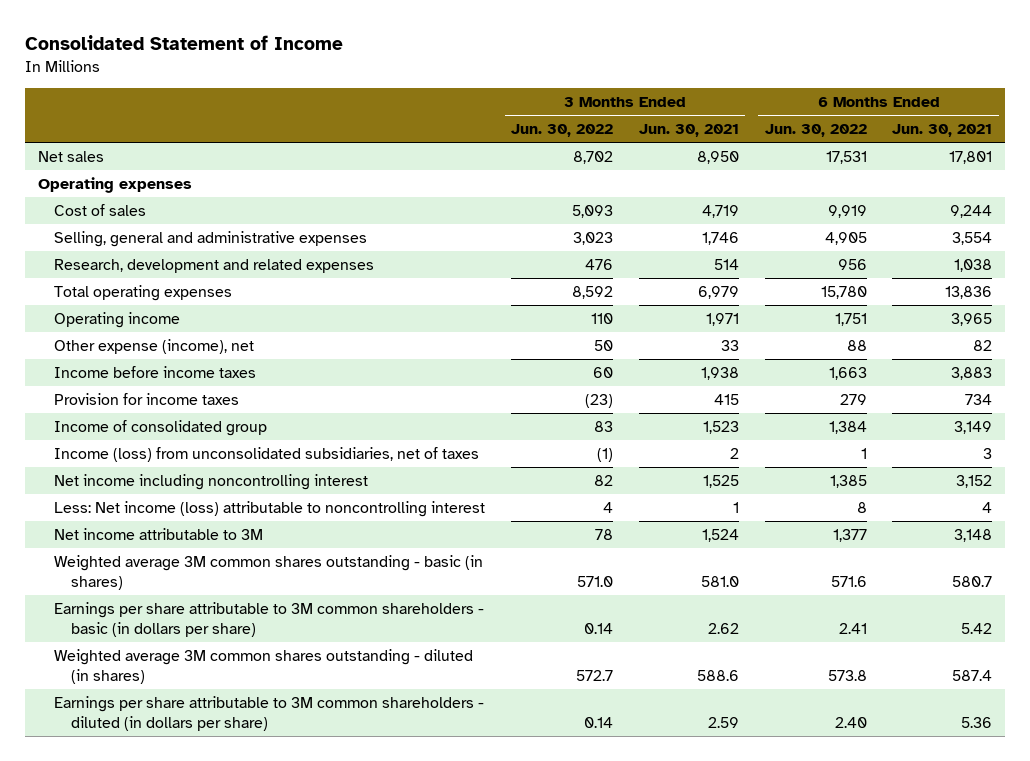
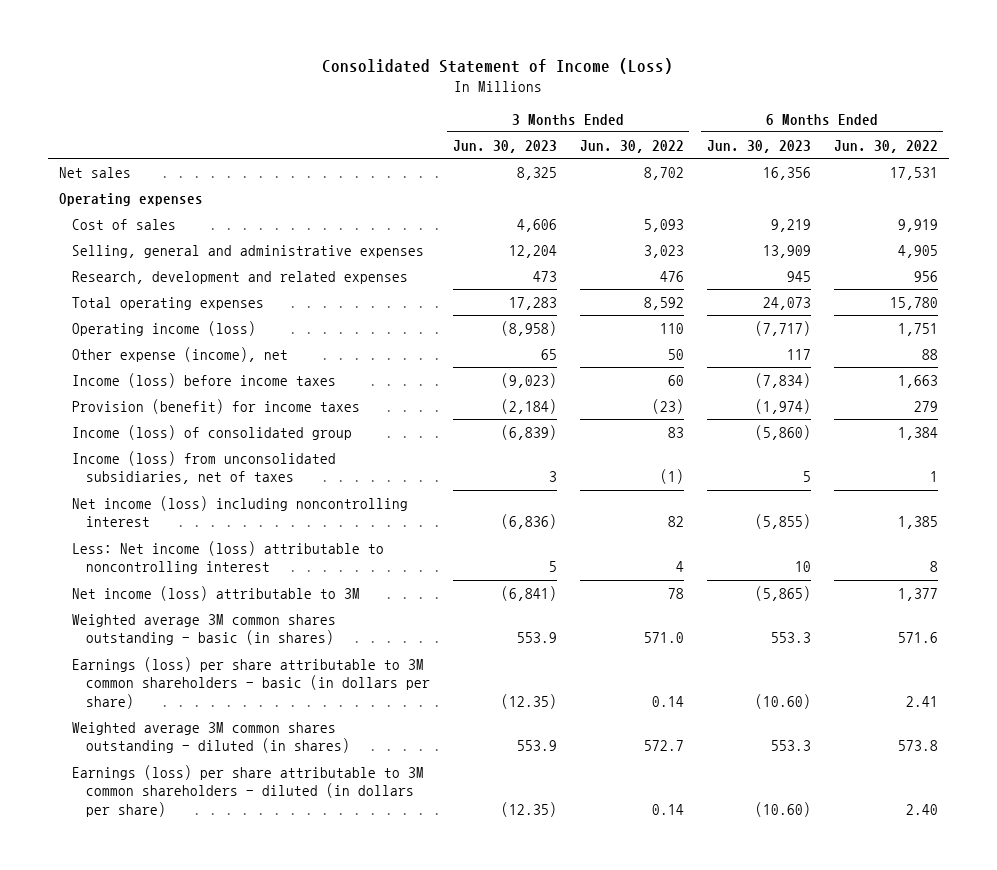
- Consolidated Statement of Income
+ Consolidated Statement of Income (Loss)
- | 3 Months Ended Jun. 30, 2022 | 3 Months Ended Jun. 30, 2021 | 6 Months Ended Jun. 30, 2022 | 6 Months Ended Jun. 30, 2021
+ | 3 Months Ended Jun. 30, 2023 | 3 Months Ended Jun. 30, 2022 | 6 Months Ended Jun. 30, 2023 | 6 Months Ended Jun. 30, 2022
- Operating income | 110 | 1,971 | 1,751 | 3,965
+ Operating income (loss) | (8,958) | 110 | (7,717) | 1,751
- Income before income taxes | 60 | 1,938 | 1,663 | 3,883
- Provision for income taxes | (23) | 415 | 279 | 734
- Income of consolidated group | 83 | 1,523 | 1,384 | 3,149
+ Income (loss) before income taxes | (9,023) | 60 | (7,834) | 1,663
+ Provision (benefit) for income taxes | (2,184) | (23) | (1,974) | 279
+ Income (loss) of consolidated group | (6,839) | 83 | (5,860) | 1,384
- Net income including noncontrolling interest | 82 | 1,525 | 1,385 | 3,152
+ Net income (loss) including noncontrolling interest | (6,836) | 82 | (5,855) | 1,385
- Net income attributable to 3M | 78 | 1,524 | 1,377 | 3,148
+ Net income (loss) attributable to 3M | (6,841) | 78 | (5,865) | 1,377
- Earnings per share attributable to 3M common shareholders - basic (in dollars per share) | 0.14 | 2.62 | 2.41 | 5.42
+ Earnings (loss) per share attributable to 3M common shareholders - basic (in dollars per share) | (12.35) | 0.14 | (10.60) | 2.41
- Earnings per share attributable to 3M common shareholders - diluted (in dollars per share) | 0.14 | 2.59 | 2.40 | 5.36
+ Earnings (loss) per share attributable to 3M common shareholders - diluted (in dollars per share) | (12.35) | 0.14 | (10.60) | 2.40

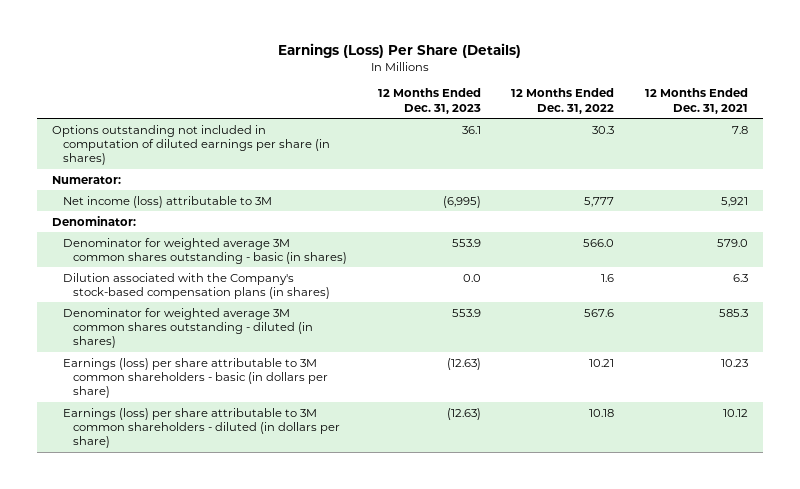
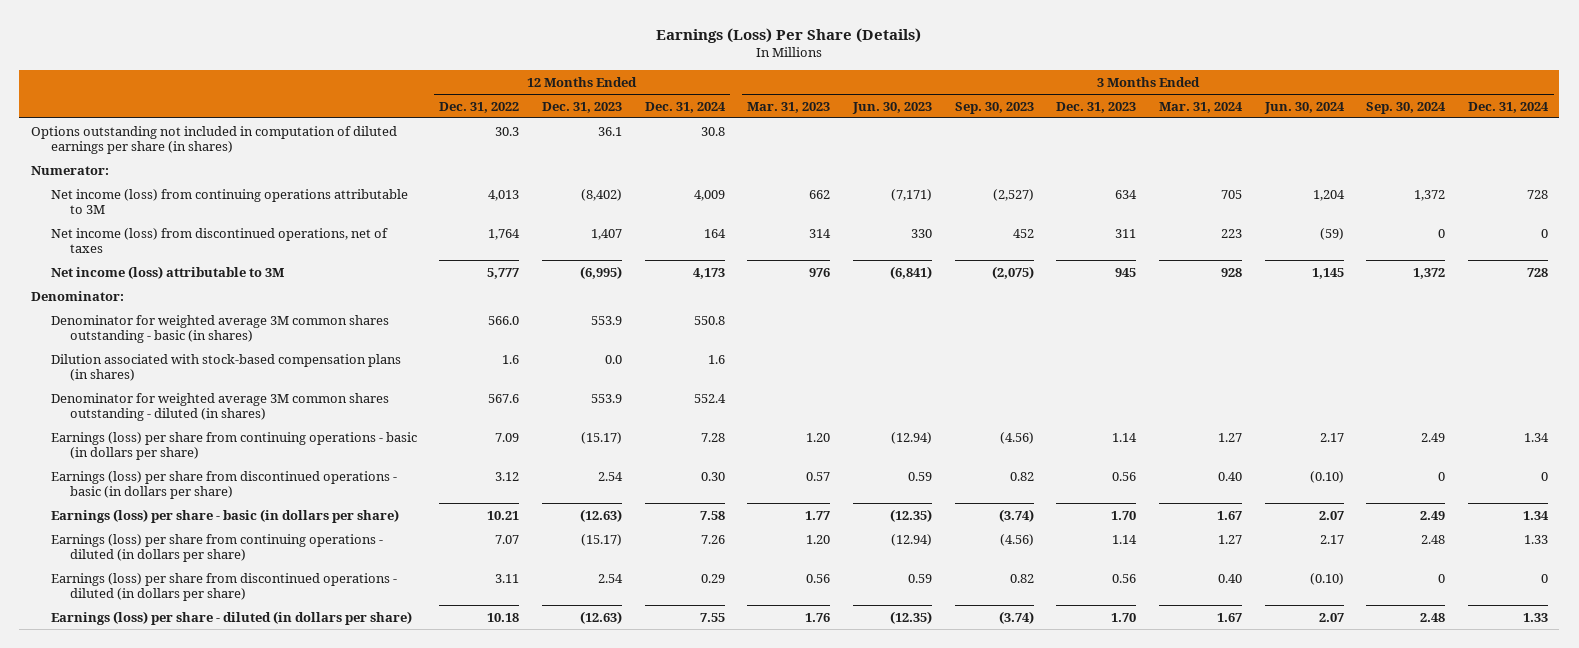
- | 12 Months Ended Dec. 31, 2023 | 12 Months Ended Dec. 31, 2022 | 12 Months Ended Dec. 31, 2021
+ | 12 Months Ended Dec. 31, 2022 | 12 Months Ended Dec. 31, 2023 | 12 Months Ended Dec. 31, 2024 | 3 Months Ended Mar. 31, 2023 | 3 Months Ended Jun. 30, 2023 | 3 Months Ended Sep. 30, 2023 | 3 Months Ended Dec. 31, 2023 | 3 Months Ended Mar. 31, 2024 | 3 Months Ended Jun. 30, 2024 | 3 Months Ended Sep. 30, 2024 | 3 Months Ended Dec. 31, 2024
+ Net income (loss) from continuing operations attributable to 3M | 4,013 | (8,402) | 4,009 | 662 | (7,171) | (2,527) | 634 | 705 | 1,204 | 1,372 | 728
+ Net income (loss) from discontinued operations, net of taxes | 1,764 | 1,407 | 164 | 314 | 330 | 452 | 311 | 223 | (59) | 0 | 0
- Dilution associated with the Company's stock-based compensation plans (in shares) | 0.0 | 1.6 | 6.3
+ Dilution associated with stock-based compensation plans (in shares) | 1.6 | 0.0 | 1.6 | | | | | | | |
- Earnings (loss) per share attributable to 3M common shareholders - basic (in dollars per share) | (12.63) | 10.21 | 10.23
- Earnings (loss) per share attributable to 3M common shareholders - diluted (in dollars per share) | (12.63) | 10.18 | 10.12
+ Earnings (loss) per share from continuing operations - basic (in dollars per share) | 7.09 | (15.17) | 7.28 | 1.20 | (12.94) | (4.56) | 1.14 | 1.27 | 2.17 | 2.49 | 1.34
+ Earnings (loss) per share from discontinued operations - basic (in dollars per share) | 3.12 | 2.54 | 0.30 | 0.57 | 0.59 | 0.82 | 0.56 | 0.40 | (0.10) | 0 | 0
+ Earnings (loss) per share - basic (in dollars per share) | 10.21 | (12.63) | 7.58 | 1.77 | (12.35) | (3.74) | 1.70 | 1.67 | 2.07 | 2.49 | 1.34
+ Earnings (loss) per share from continuing operations - diluted (in dollars per share) | 7.07 | (15.17) | 7.26 | 1.20 | (12.94) | (4.56) | 1.14 | 1.27 | 2.17 | 2.48 | 1.33
+ Earnings (loss) per share from discontinued operations - diluted (in dollars per share) | 3.11 | 2.54 | 0.29 | 0.56 | 0.59 | 0.82 | 0.56 | 0.40 | (0.10) | 0 | 0
+ Earnings (loss) per share - diluted (in dollars per share) | 10.18 | (12.63) | 7.55 | 1.76 | (12.35) | (3.74) | 1.70 | 1.67 | 2.07 | 2.48 | 1.33

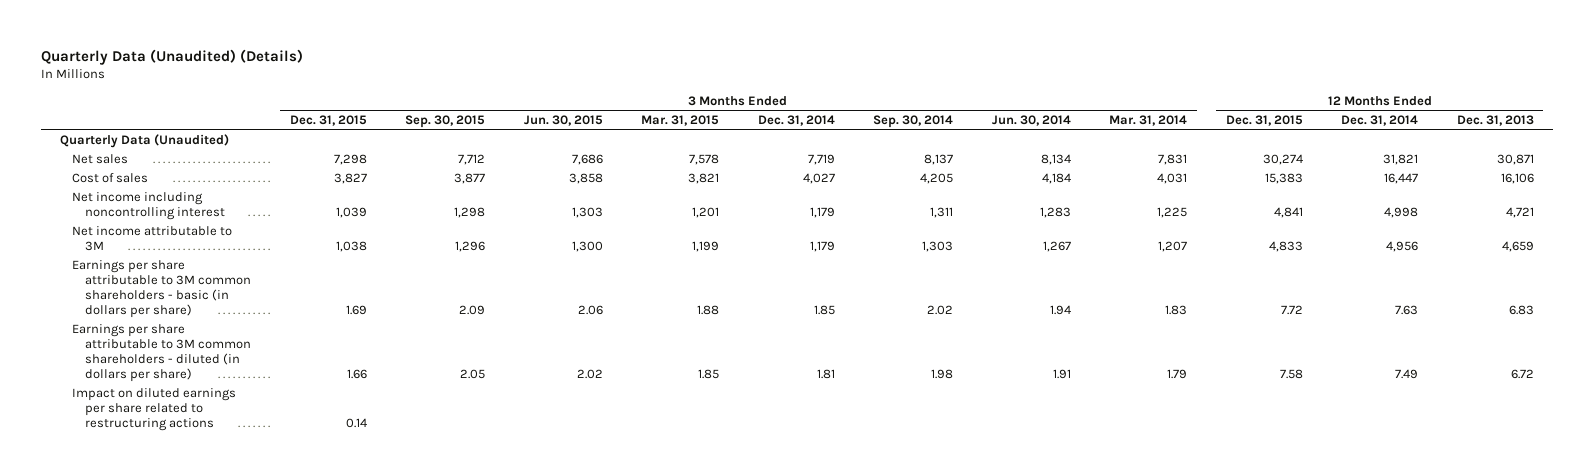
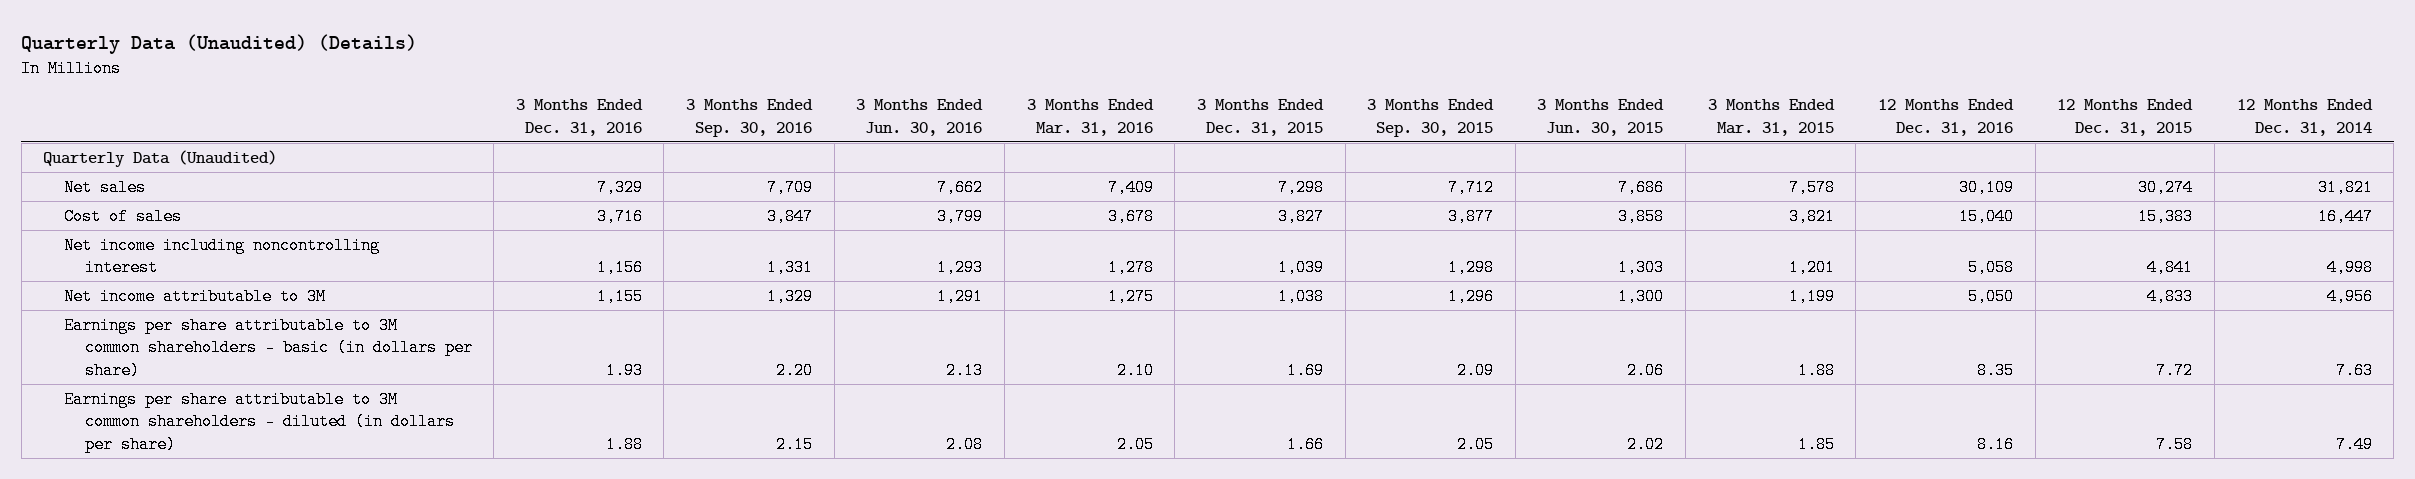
- | 3 Months Ended Dec. 31, 2015 | 3 Months Ended Sep. 30, 2015 | 3 Months Ended Jun. 30, 2015 | 3 Months Ended Mar. 31, 2015 | 3 Months Ended Dec. 31, 2014 | 3 Months Ended Sep. 30, 2014 | 3 Months Ended Jun. 30, 2014 | 3 Months Ended Mar. 31, 2014 | 12 Months Ended Dec. 31, 2015 | 12 Months Ended Dec. 31, 2014 | 12 Months Ended Dec. 31, 2013
+ | 3 Months Ended Dec. 31, 2016 | 3 Months Ended Sep. 30, 2016 | 3 Months Ended Jun. 30, 2016 | 3 Months Ended Mar. 31, 2016 | 3 Months Ended Dec. 31, 2015 | 3 Months Ended Sep. 30, 2015 | 3 Months Ended Jun. 30, 2015 | 3 Months Ended Mar. 31, 2015 | 12 Months Ended Dec. 31, 2016 | 12 Months Ended Dec. 31, 2015 | 12 Months Ended Dec. 31, 2014
- Impact on diluted earnings per share related to restructuring actions | 0.14 | | | | | | | | | |

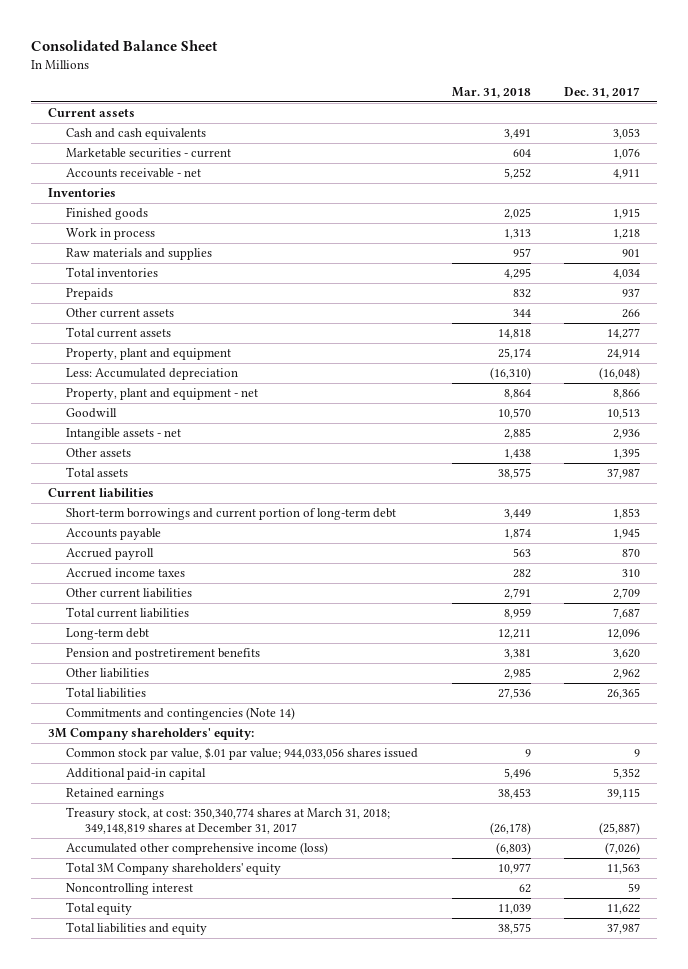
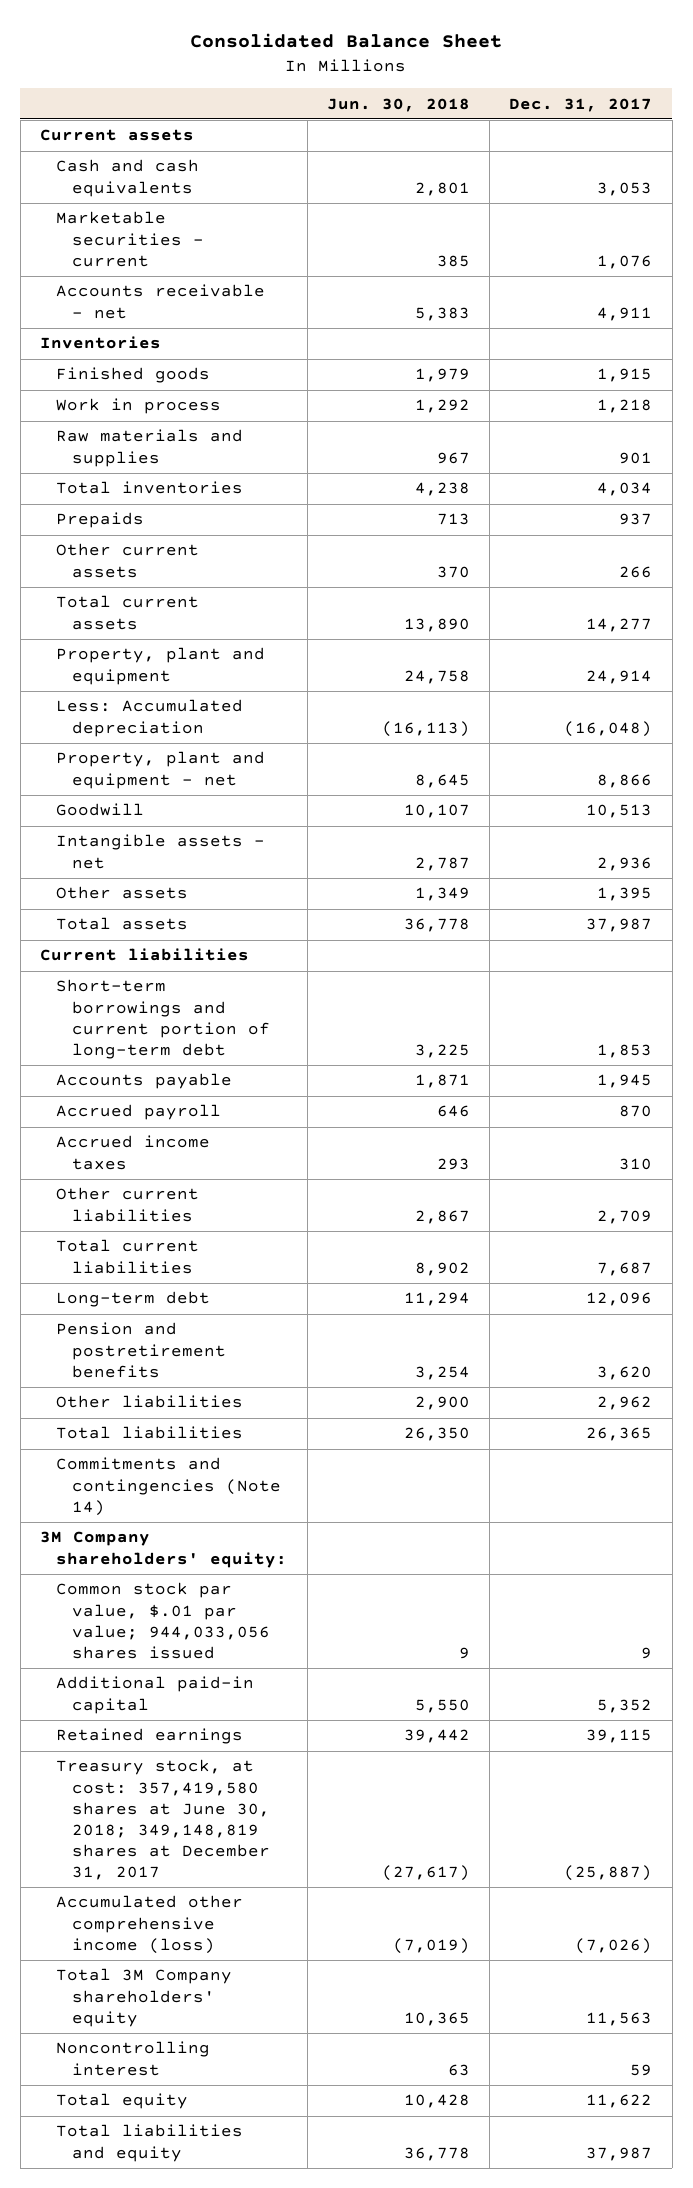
- | Mar. 31, 2018 | Dec. 31, 2017
+ | Jun. 30, 2018 | Dec. 31, 2017
- Treasury stock, at cost: 350,340,774 shares at March 31, 2018; 349,148,819 shares at December 31, 2017 | (26,178) | (25,887)
+ Treasury stock, at cost: 357,419,580 shares at June 30, 2018; 349,148,819 shares at December 31, 2017 | (27,617) | (25,887)

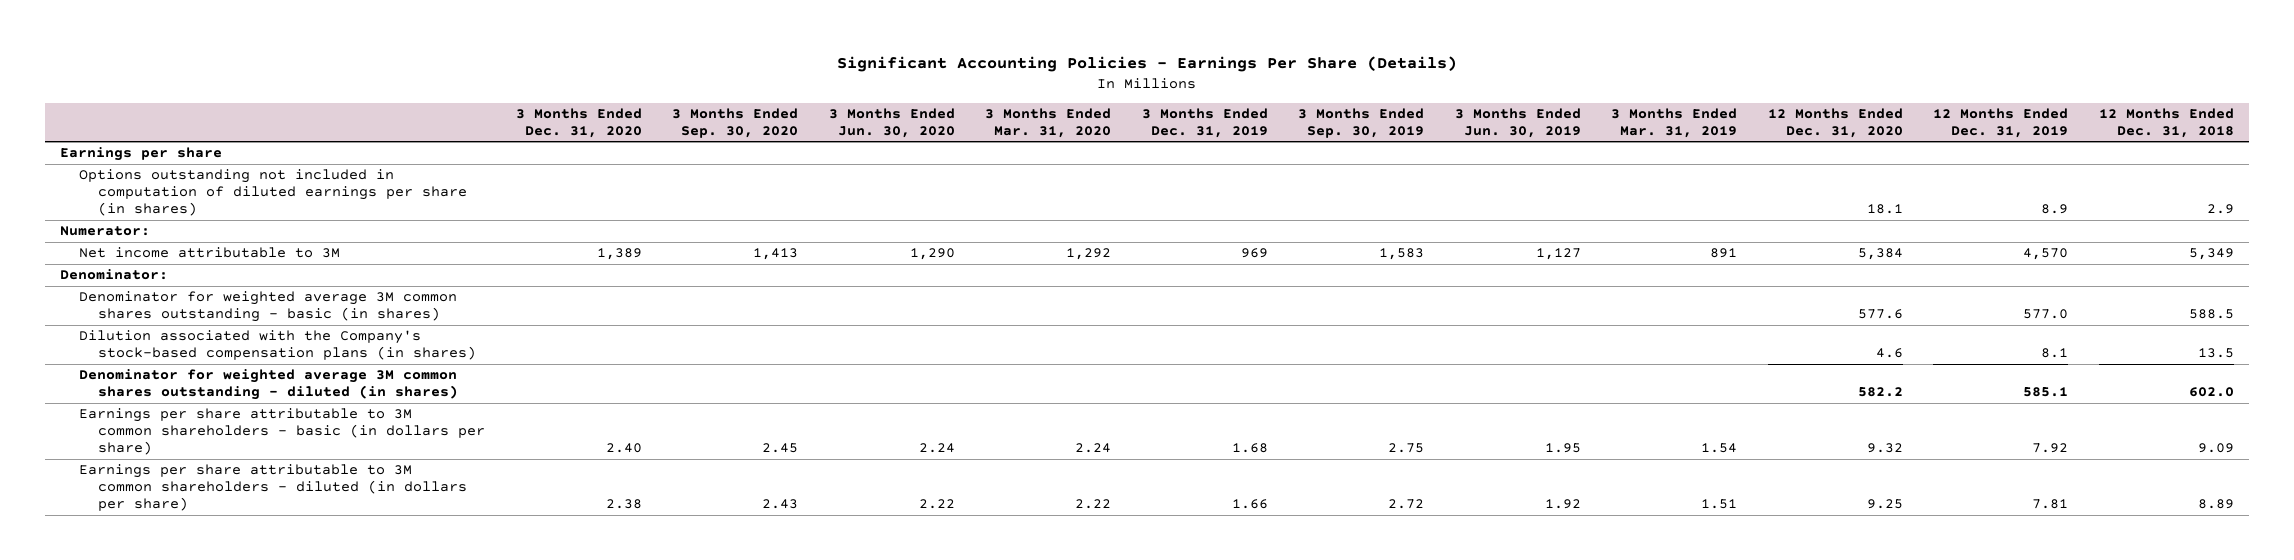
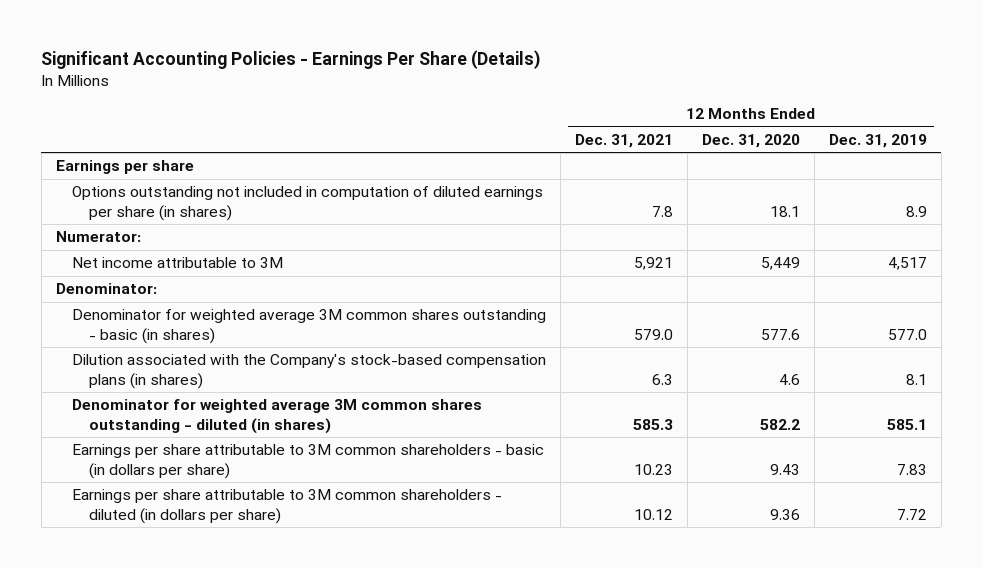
- | 3 Months Ended Dec. 31, 2020 | 3 Months Ended Sep. 30, 2020 | 3 Months Ended Jun. 30, 2020 | 3 Months Ended Mar. 31, 2020 | 3 Months Ended Dec. 31, 2019 | 3 Months Ended Sep. 30, 2019 | 3 Months Ended Jun. 30, 2019 | 3 Months Ended Mar. 31, 2019 | 12 Months Ended Dec. 31, 2020 | 12 Months Ended Dec. 31, 2019 | 12 Months Ended Dec. 31, 2018
+ | 12 Months Ended Dec. 31, 2021 | 12 Months Ended Dec. 31, 2020 | 12 Months Ended Dec. 31, 2019
- Net income attributable to 3M | 1,389 | 1,413 | 1,290 | 1,292 | 969 | 1,583 | 1,127 | 891 | 5,384 | 4,570 | 5,349
+ Net income attributable to 3M | 5,921 | 5,449 | 4,517
- Earnings per share attributable to 3M common shareholders - basic (in dollars per share) | 2.40 | 2.45 | 2.24 | 2.24 | 1.68 | 2.75 | 1.95 | 1.54 | 9.32 | 7.92 | 9.09
- Earnings per share attributable to 3M common shareholders - diluted (in dollars per share) | 2.38 | 2.43 | 2.22 | 2.22 | 1.66 | 2.72 | 1.92 | 1.51 | 9.25 | 7.81 | 8.89
+ Earnings per share attributable to 3M common shareholders - basic (in dollars per share) | 10.23 | 9.43 | 7.83
+ Earnings per share attributable to 3M common shareholders - diluted (in dollars per share) | 10.12 | 9.36 | 7.72

